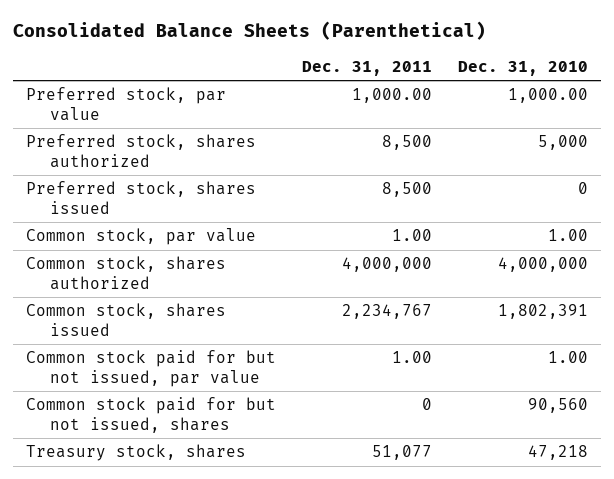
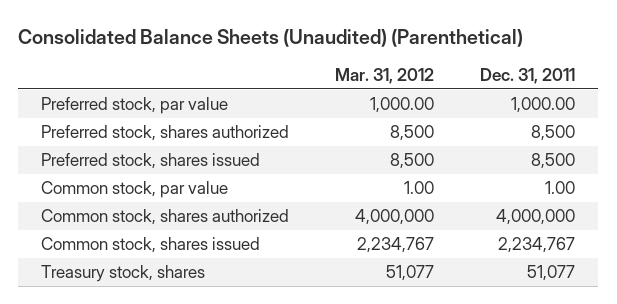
- Consolidated Balance Sheets (Parenthetical)
+ Consolidated Balance Sheets (Unaudited) (Parenthetical)
- | Dec. 31, 2011 | Dec. 31, 2010
+ | Mar. 31, 2012 | Dec. 31, 2011
- Common stock paid for but not issued, par value | 1.00 | 1.00
- Common stock paid for but not issued, shares | 0 | 90,560

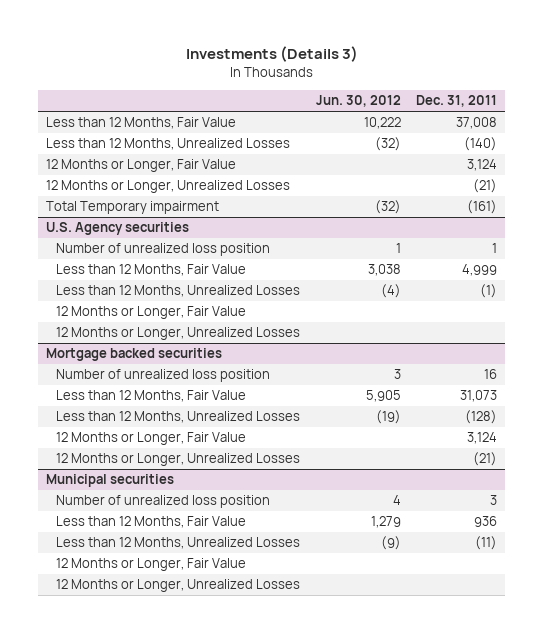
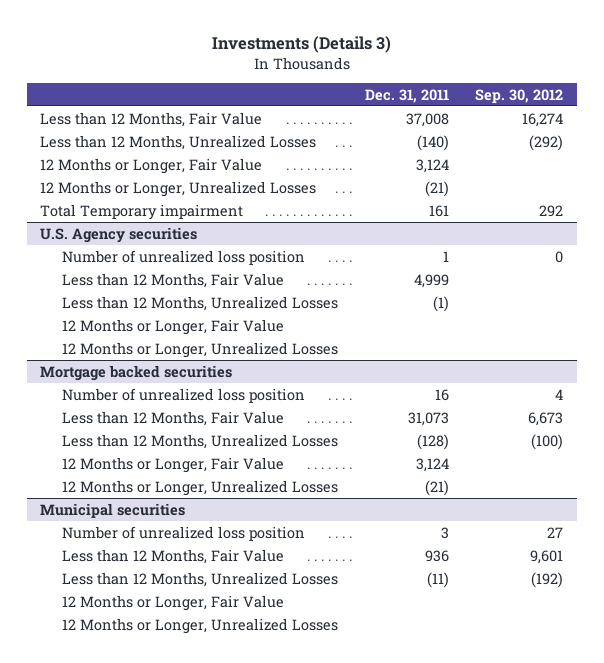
- | Jun. 30, 2012 | Dec. 31, 2011
+ | Dec. 31, 2011 | Sep. 30, 2012
- Total Temporary impairment | (32) | (161)
+ Total Temporary impairment | 161 | 292

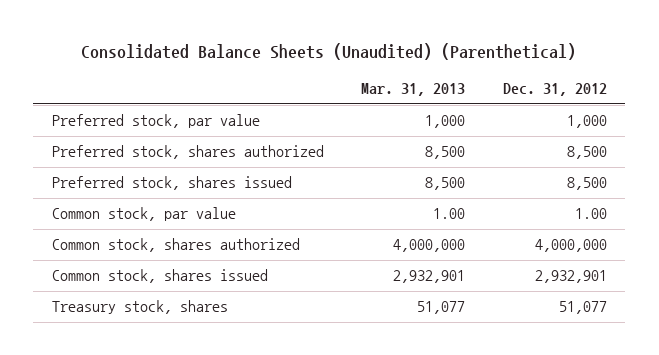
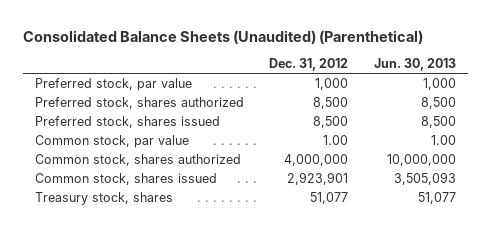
- | Mar. 31, 2013 | Dec. 31, 2012
+ | Dec. 31, 2012 | Jun. 30, 2013
- Common stock, shares issued | 2,932,901 | 2,932,901
+ Common stock, shares issued | 2,923,901 | 3,505,093

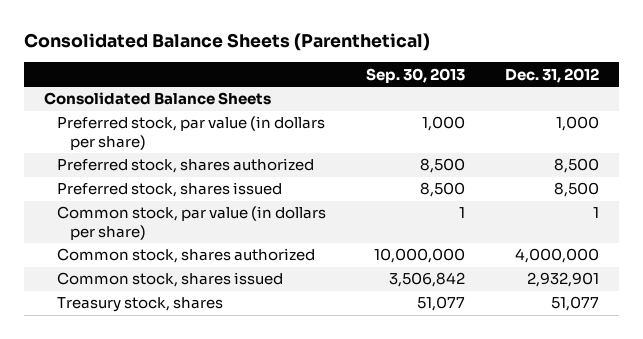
- Consolidated Balance Sheets (Unaudited) (Parenthetical)
+ Consolidated Balance Sheets (Parenthetical)
- | Dec. 31, 2012 | Jun. 30, 2013
+ | Sep. 30, 2013 | Dec. 31, 2012
- Preferred stock, par value | 1,000 | 1,000
+ Consolidated Balance Sheets
+ Preferred stock, par value (in dollars per share) | 1,000 | 1,000
- Common stock, par value | 1.00 | 1.00
+ Common stock, par value (in dollars per share) | 1 | 1
- Common stock, shares issued | 2,923,901 | 3,505,093
+ Common stock, shares issued | 3,506,842 | 2,932,901

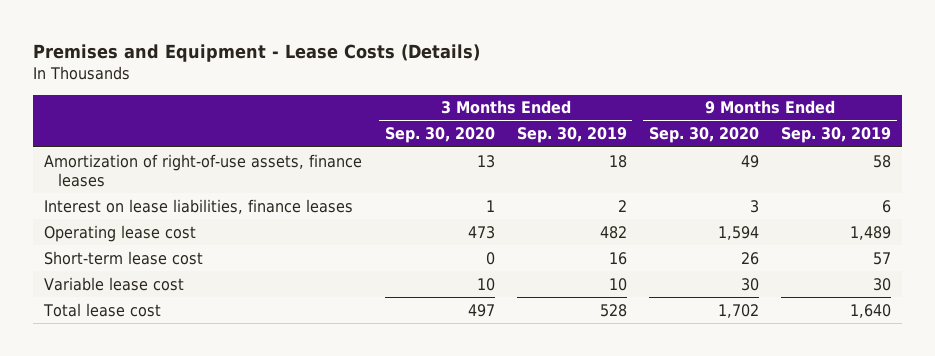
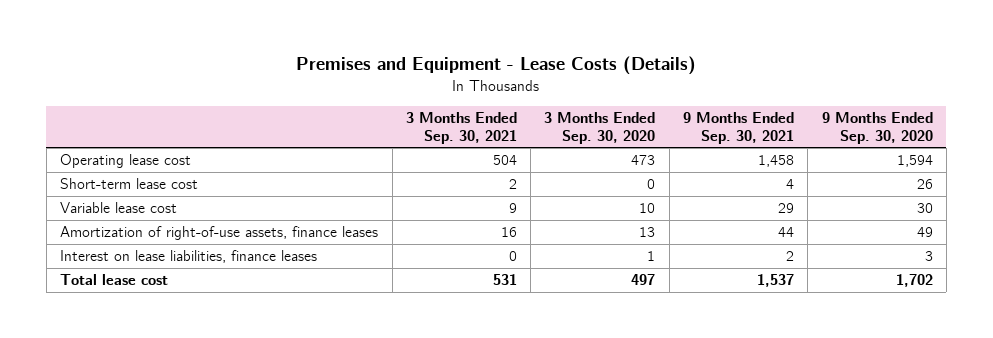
- | 3 Months Ended Sep. 30, 2020 | 3 Months Ended Sep. 30, 2019 | 9 Months Ended Sep. 30, 2020 | 9 Months Ended Sep. 30, 2019
+ | 3 Months Ended Sep. 30, 2021 | 3 Months Ended Sep. 30, 2020 | 9 Months Ended Sep. 30, 2021 | 9 Months Ended Sep. 30, 2020
moved down: Amortization of right-of-use assets, finance leases | 16 | 13 | 44 | 49
moved down: Interest on lease liabilities, finance leases | 0 | 1 | 2 | 3

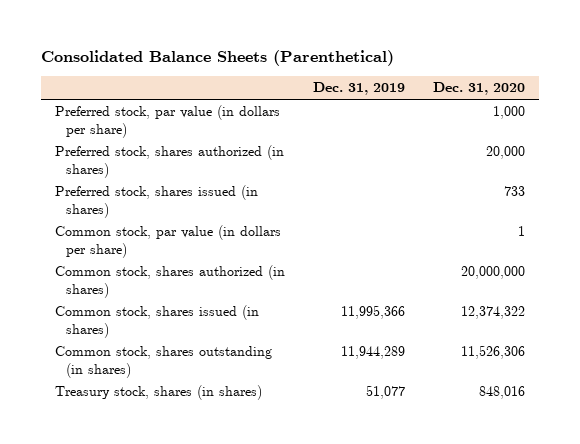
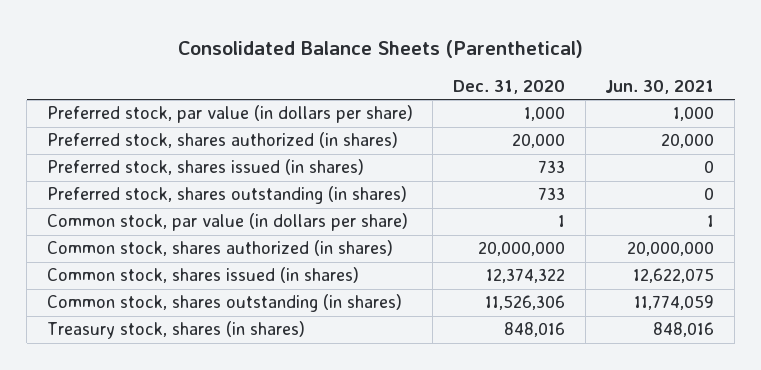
- | Dec. 31, 2019 | Dec. 31, 2020
+ | Dec. 31, 2020 | Jun. 30, 2021
+ Preferred stock, shares outstanding (in shares) | 733 | 0

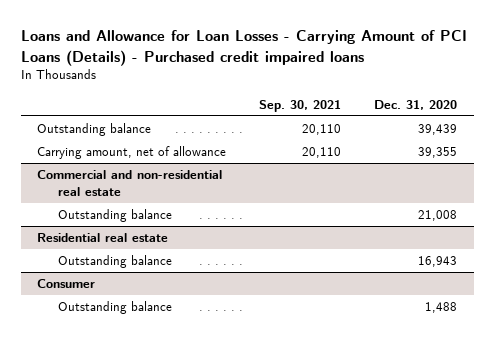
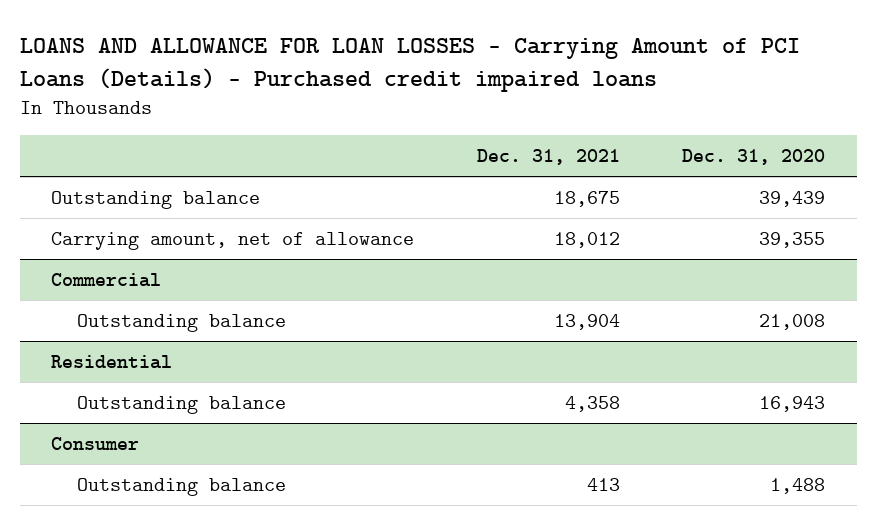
- Loans and Allowance for Loan Losses - Carrying Amount of PCI Loans (Details) - Purchased credit impaired loans
+ LOANS AND ALLOWANCE FOR LOAN LOSSES - Carrying Amount of PCI Loans (Details) - Purchased credit impaired loans
- | Sep. 30, 2021 | Dec. 31, 2020
+ | Dec. 31, 2021 | Dec. 31, 2020
- Commercial and non-residential real estate
+ Commercial
- Residential real estate
+ Residential

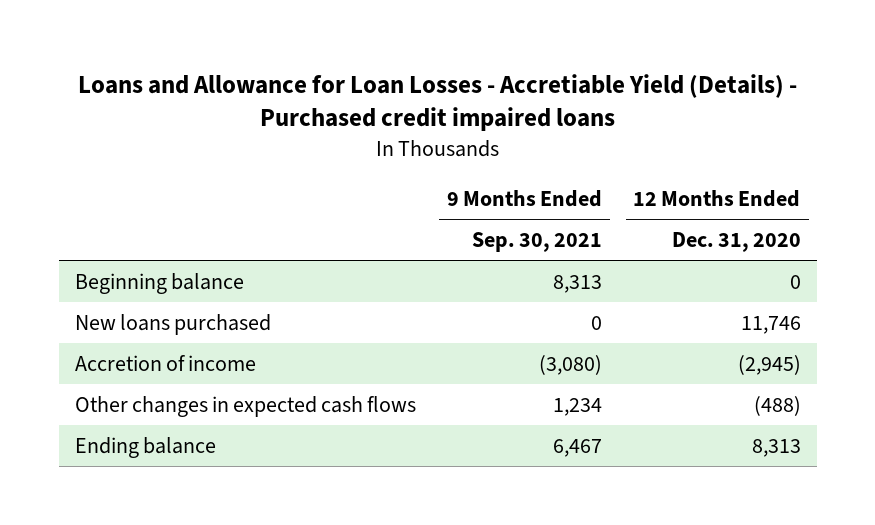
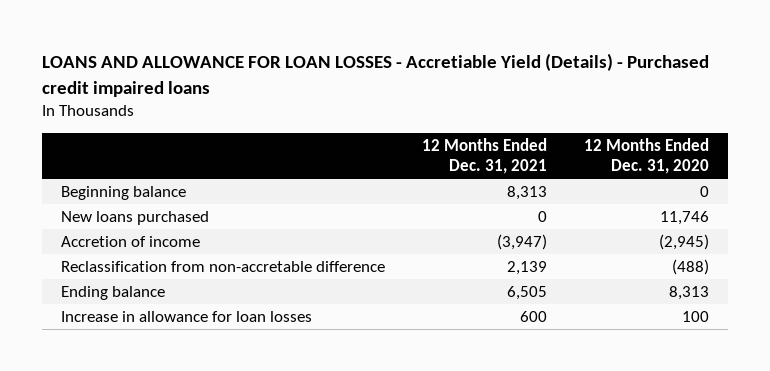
- Loans and Allowance for Loan Losses - Accretiable Yield (Details) - Purchased credit impaired loans
+ LOANS AND ALLOWANCE FOR LOAN LOSSES - Accretiable Yield (Details) - Purchased credit impaired loans
- | 9 Months Ended Sep. 30, 2021 | 12 Months Ended Dec. 31, 2020
+ | 12 Months Ended Dec. 31, 2021 | 12 Months Ended Dec. 31, 2020
- Other changes in expected cash flows | 1,234 | (488)
+ Reclassification from non-accretable difference | 2,139 | (488)
+ Increase in allowance for loan losses | 600 | 100

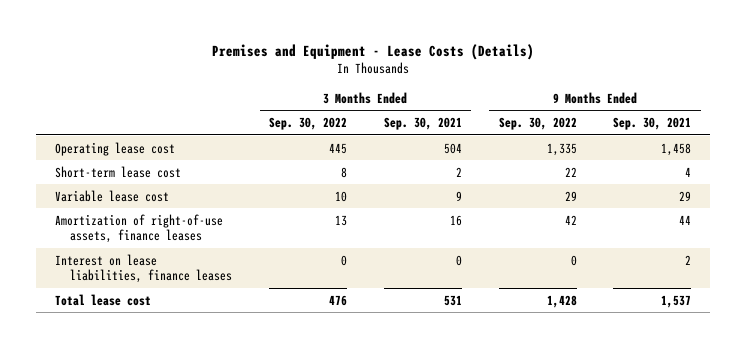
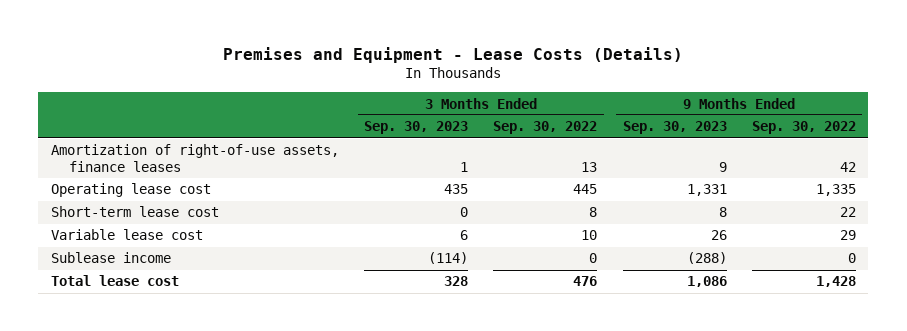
- | 3 Months Ended Sep. 30, 2022 | 3 Months Ended Sep. 30, 2021 | 9 Months Ended Sep. 30, 2022 | 9 Months Ended Sep. 30, 2021
+ | 3 Months Ended Sep. 30, 2023 | 3 Months Ended Sep. 30, 2022 | 9 Months Ended Sep. 30, 2023 | 9 Months Ended Sep. 30, 2022
moved up: Amortization of right-of-use assets, finance leases | 1 | 13 | 9 | 42
- Interest on lease liabilities, finance leases | 0 | 0 | 0 | 2
+ Sublease income | (114) | 0 | (288) | 0

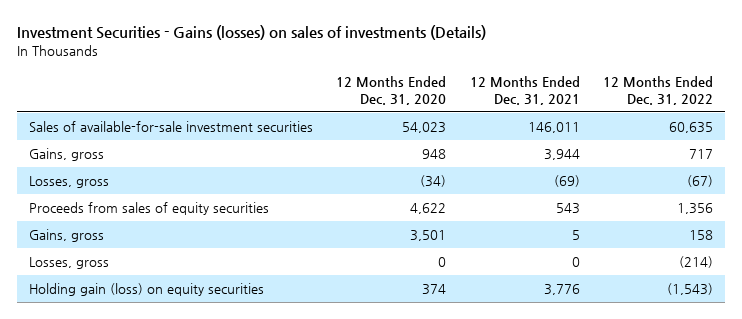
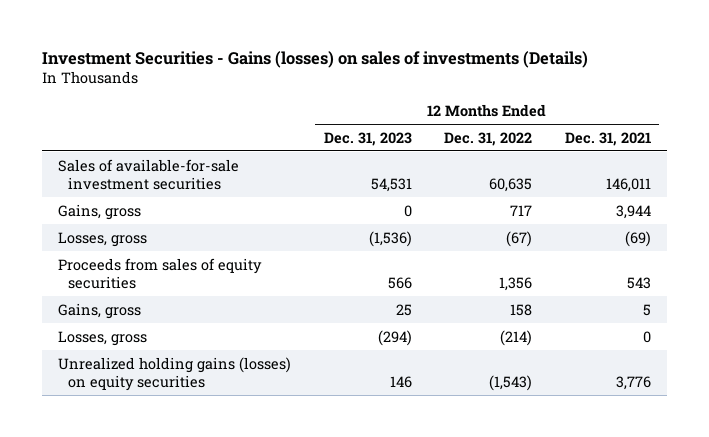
- | 12 Months Ended Dec. 31, 2020 | 12 Months Ended Dec. 31, 2021 | 12 Months Ended Dec. 31, 2022
+ | 12 Months Ended Dec. 31, 2023 | 12 Months Ended Dec. 31, 2022 | 12 Months Ended Dec. 31, 2021
- Holding gain (loss) on equity securities | 374 | 3,776 | (1,543)
+ Unrealized holding gains (losses) on equity securities | 146 | (1,543) | 3,776

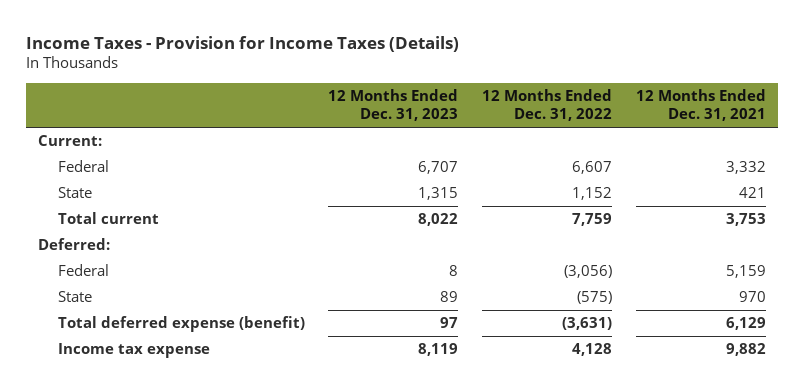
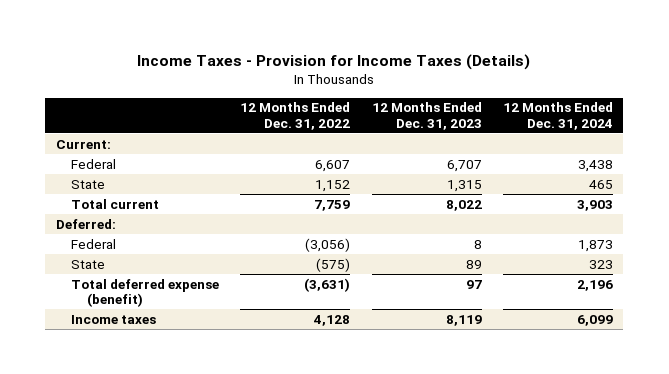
- | 12 Months Ended Dec. 31, 2023 | 12 Months Ended Dec. 31, 2022 | 12 Months Ended Dec. 31, 2021
+ | 12 Months Ended Dec. 31, 2022 | 12 Months Ended Dec. 31, 2023 | 12 Months Ended Dec. 31, 2024
- Income tax expense | 8,119 | 4,128 | 9,882
+ Income taxes | 4,128 | 8,119 | 6,099

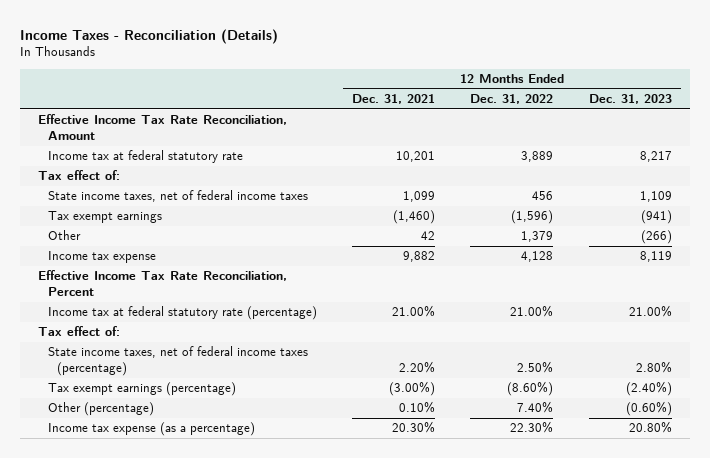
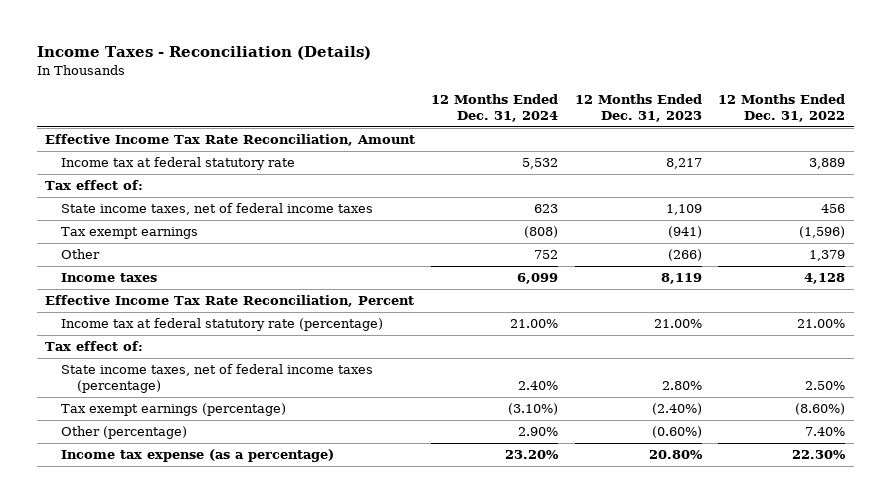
- | 12 Months Ended Dec. 31, 2021 | 12 Months Ended Dec. 31, 2022 | 12 Months Ended Dec. 31, 2023
+ | 12 Months Ended Dec. 31, 2024 | 12 Months Ended Dec. 31, 2023 | 12 Months Ended Dec. 31, 2022
- Income tax expense | 9,882 | 4,128 | 8,119
+ Income taxes | 6,099 | 8,119 | 4,128

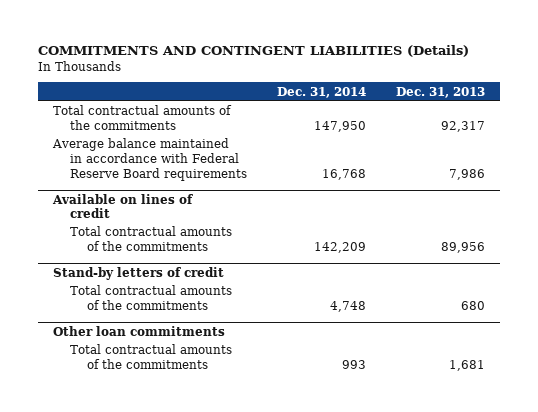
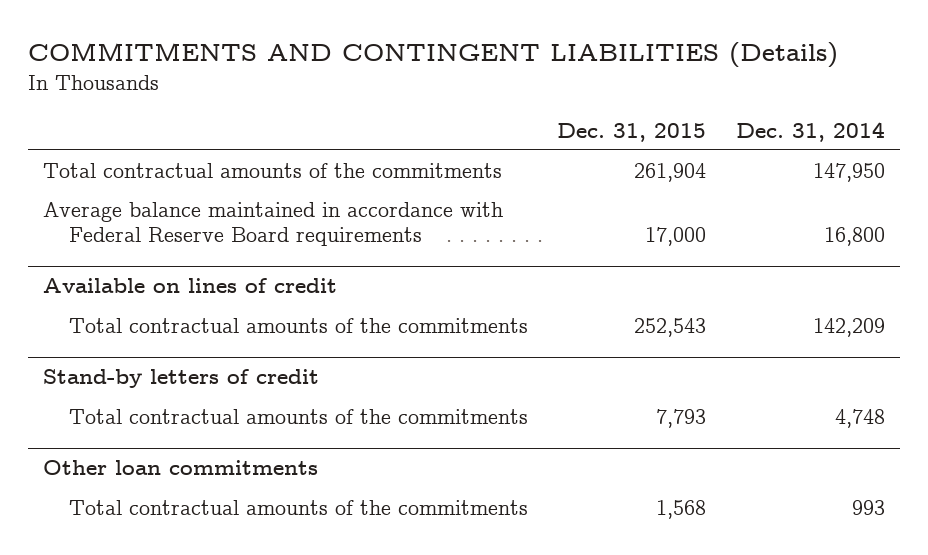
- | Dec. 31, 2014 | Dec. 31, 2013
+ | Dec. 31, 2015 | Dec. 31, 2014
- Average balance maintained in accordance with Federal Reserve Board requirements | 16,768 | 7,986
+ Average balance maintained in accordance with Federal Reserve Board requirements | 17,000 | 16,800

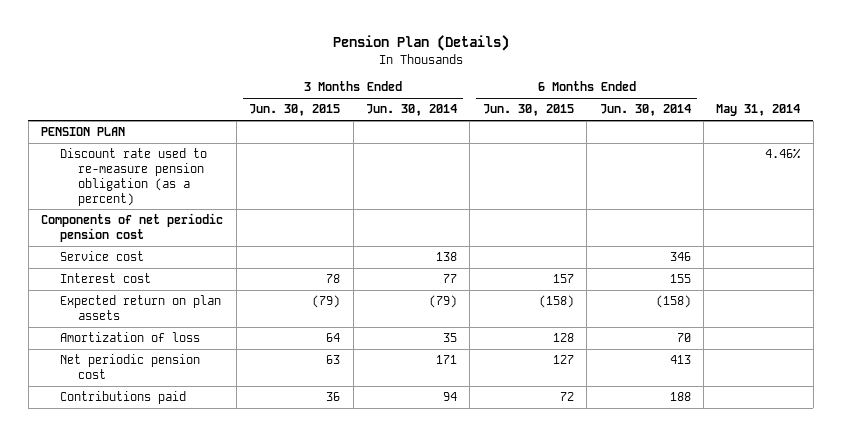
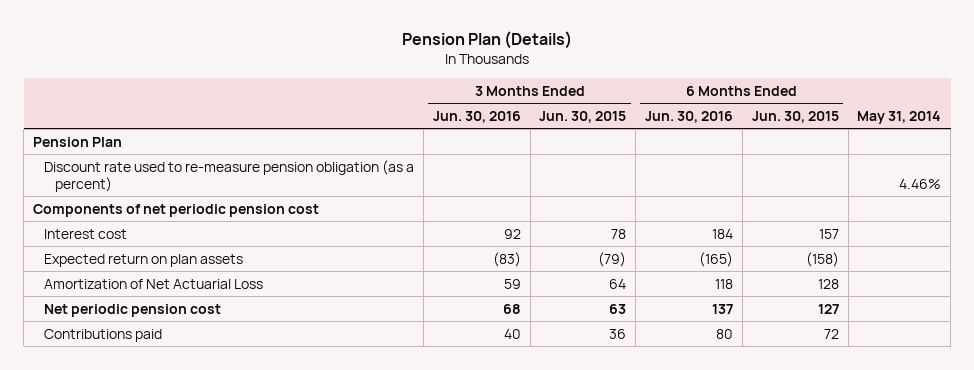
- | 3 Months Ended Jun. 30, 2015 | 3 Months Ended Jun. 30, 2014 | 6 Months Ended Jun. 30, 2015 | 6 Months Ended Jun. 30, 2014 | May 31, 2014
+ | 3 Months Ended Jun. 30, 2016 | 3 Months Ended Jun. 30, 2015 | 6 Months Ended Jun. 30, 2016 | 6 Months Ended Jun. 30, 2015 | May 31, 2014
- PENSION PLAN
+ Pension Plan
- Service cost | | 138 | | 346 |
- Amortization of loss | 64 | 35 | 128 | 70 |
+ Amortization of Net Actuarial Loss | 59 | 64 | 118 | 128 |

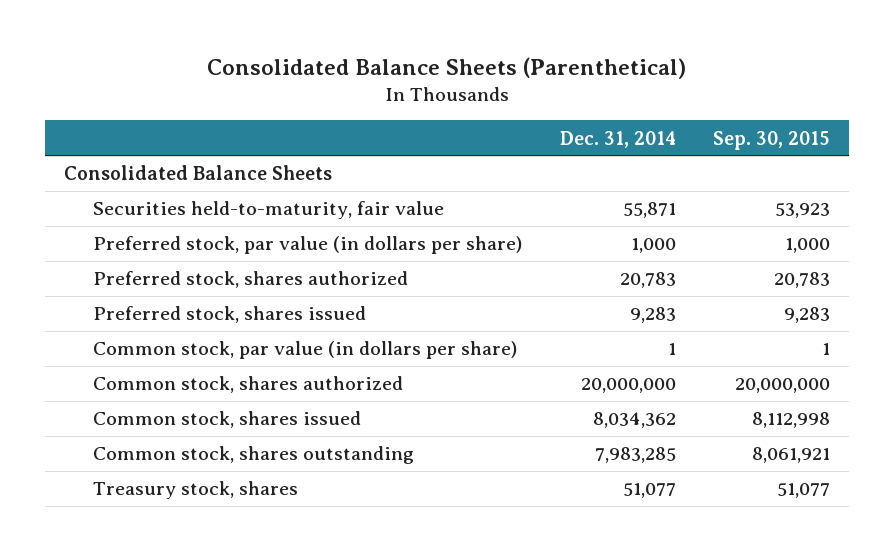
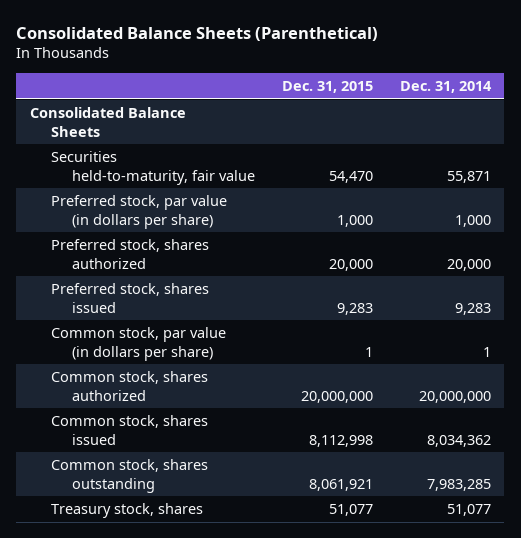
- | Dec. 31, 2014 | Sep. 30, 2015
+ | Dec. 31, 2015 | Dec. 31, 2014
- Preferred stock, shares authorized | 20,783 | 20,783
+ Preferred stock, shares authorized | 20,000 | 20,000

